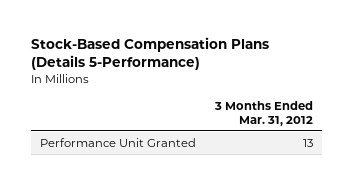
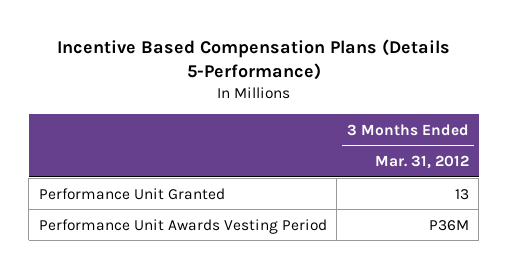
- Stock-Based Compensation Plans (Details 5-Performance)
+ Incentive Based Compensation Plans (Details 5-Performance)
+ Performance Unit Awards Vesting Period | P36M

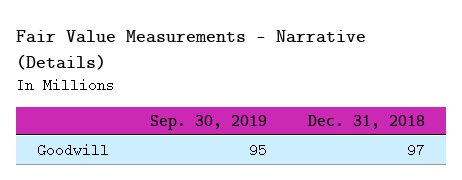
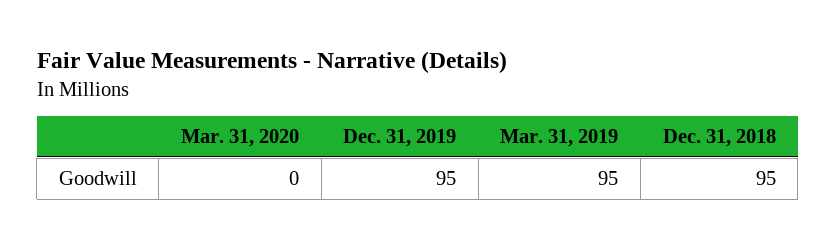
- | Sep. 30, 2019 | Dec. 31, 2018
+ | Mar. 31, 2020 | Dec. 31, 2019 | Mar. 31, 2019 | Dec. 31, 2018
- Goodwill | 95 | 97
+ Goodwill | 0 | 95 | 95 | 95

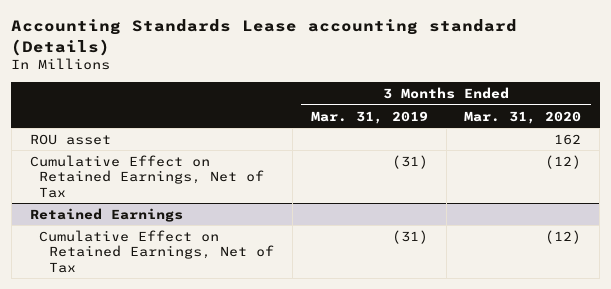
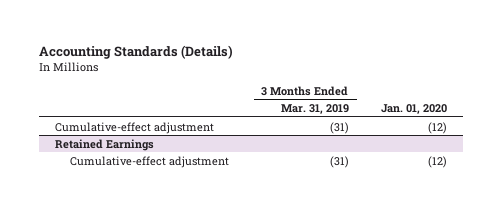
- Accounting Standards Lease accounting standard (Details)
+ Accounting Standards (Details)
- | 3 Months Ended Mar. 31, 2019 | 3 Months Ended Mar. 31, 2020
+ | 3 Months Ended Mar. 31, 2019 | Jan. 01, 2020
- ROU asset | | 162
- Cumulative Effect on Retained Earnings, Net of Tax | (31) | (12)
+ Cumulative-effect adjustment | (31) | (12)
@ Retained Earnings
- Cumulative Effect on Retained Earnings, Net of Tax | (31) | (12)
+ Cumulative-effect adjustment | (31) | (12)

